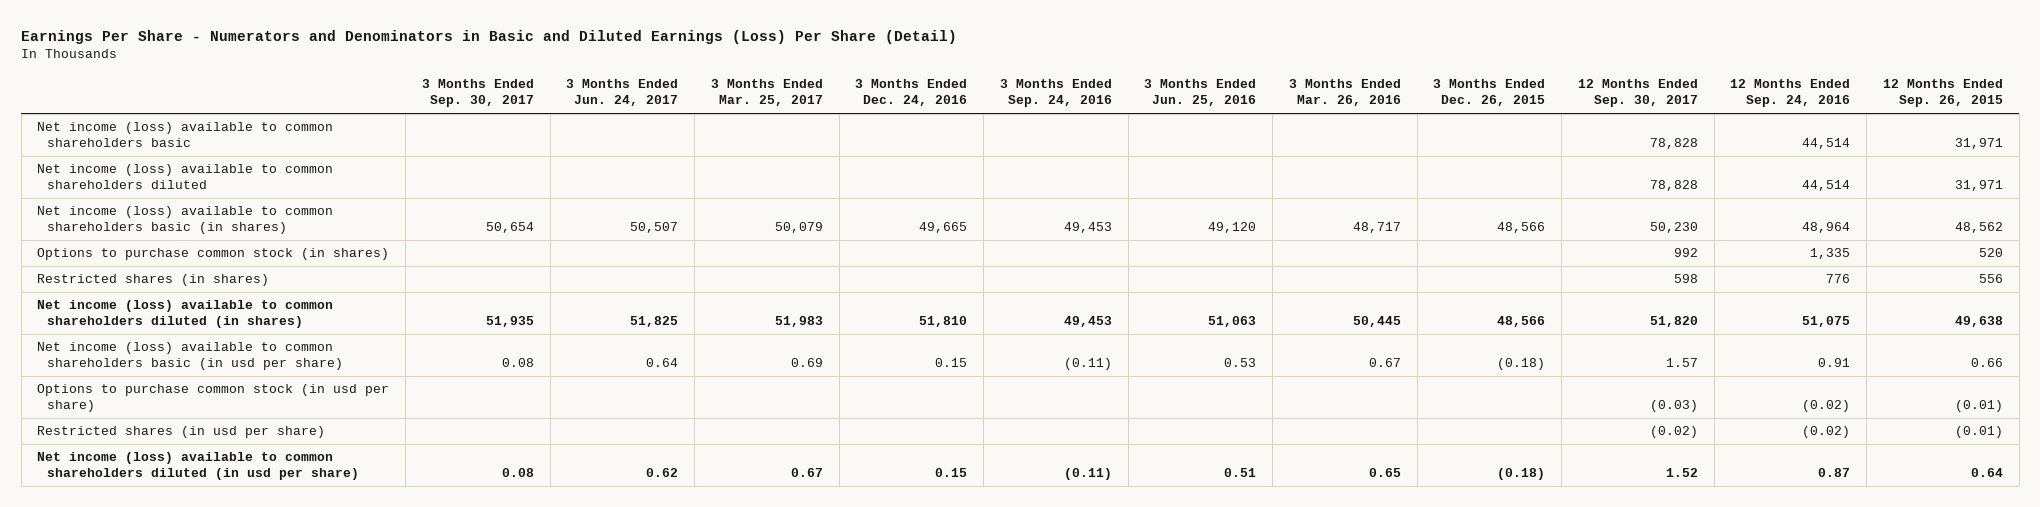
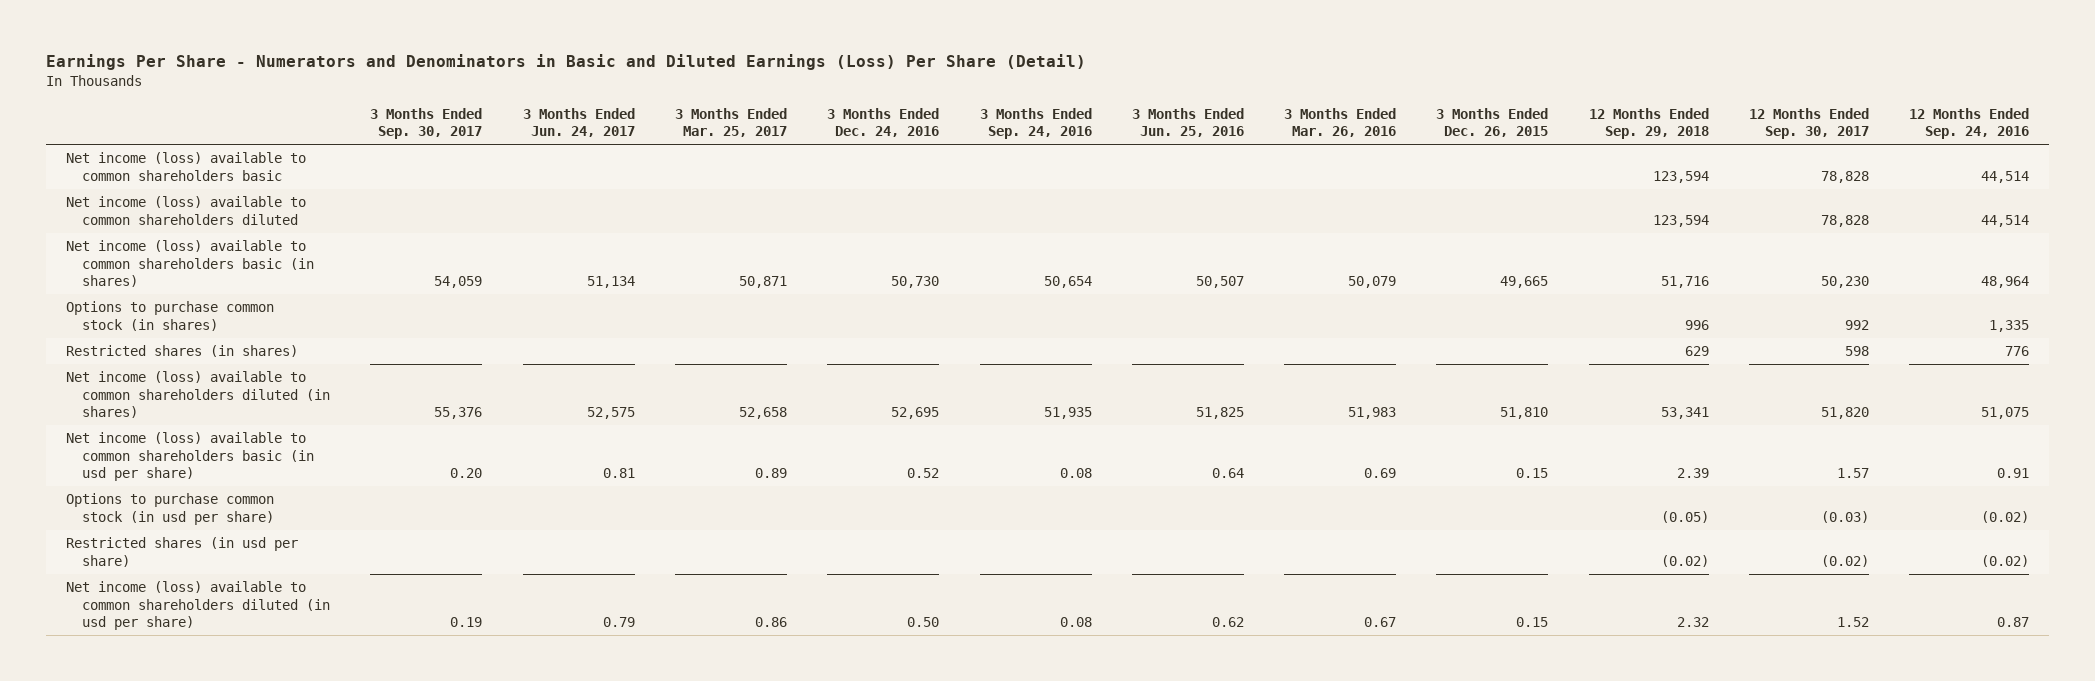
- | 3 Months Ended Sep. 30, 2017 | 3 Months Ended Jun. 24, 2017 | 3 Months Ended Mar. 25, 2017 | 3 Months Ended Dec. 24, 2016 | 3 Months Ended Sep. 24, 2016 | 3 Months Ended Jun. 25, 2016 | 3 Months Ended Mar. 26, 2016 | 3 Months Ended Dec. 26, 2015 | 12 Months Ended Sep. 30, 2017 | 12 Months Ended Sep. 24, 2016 | 12 Months Ended Sep. 26, 2015
+ | 3 Months Ended Sep. 30, 2017 | 3 Months Ended Jun. 24, 2017 | 3 Months Ended Mar. 25, 2017 | 3 Months Ended Dec. 24, 2016 | 3 Months Ended Sep. 24, 2016 | 3 Months Ended Jun. 25, 2016 | 3 Months Ended Mar. 26, 2016 | 3 Months Ended Dec. 26, 2015 | 12 Months Ended Sep. 29, 2018 | 12 Months Ended Sep. 30, 2017 | 12 Months Ended Sep. 24, 2016
- Net income (loss) available to common shareholders basic (in shares) | 50,654 | 50,507 | 50,079 | 49,665 | 49,453 | 49,120 | 48,717 | 48,566 | 50,230 | 48,964 | 48,562
+ Net income (loss) available to common shareholders basic (in shares) | 54,059 | 51,134 | 50,871 | 50,730 | 50,654 | 50,507 | 50,079 | 49,665 | 51,716 | 50,230 | 48,964
- Net income (loss) available to common shareholders diluted (in shares) | 51,935 | 51,825 | 51,983 | 51,810 | 49,453 | 51,063 | 50,445 | 48,566 | 51,820 | 51,075 | 49,638
- Net income (loss) available to common shareholders basic (in usd per share) | 0.08 | 0.64 | 0.69 | 0.15 | (0.11) | 0.53 | 0.67 | (0.18) | 1.57 | 0.91 | 0.66
+ Net income (loss) available to common shareholders diluted (in shares) | 55,376 | 52,575 | 52,658 | 52,695 | 51,935 | 51,825 | 51,983 | 51,810 | 53,341 | 51,820 | 51,075
+ Net income (loss) available to common shareholders basic (in usd per share) | 0.20 | 0.81 | 0.89 | 0.52 | 0.08 | 0.64 | 0.69 | 0.15 | 2.39 | 1.57 | 0.91
- Net income (loss) available to common shareholders diluted (in usd per share) | 0.08 | 0.62 | 0.67 | 0.15 | (0.11) | 0.51 | 0.65 | (0.18) | 1.52 | 0.87 | 0.64
+ Net income (loss) available to common shareholders diluted (in usd per share) | 0.19 | 0.79 | 0.86 | 0.50 | 0.08 | 0.62 | 0.67 | 0.15 | 2.32 | 1.52 | 0.87

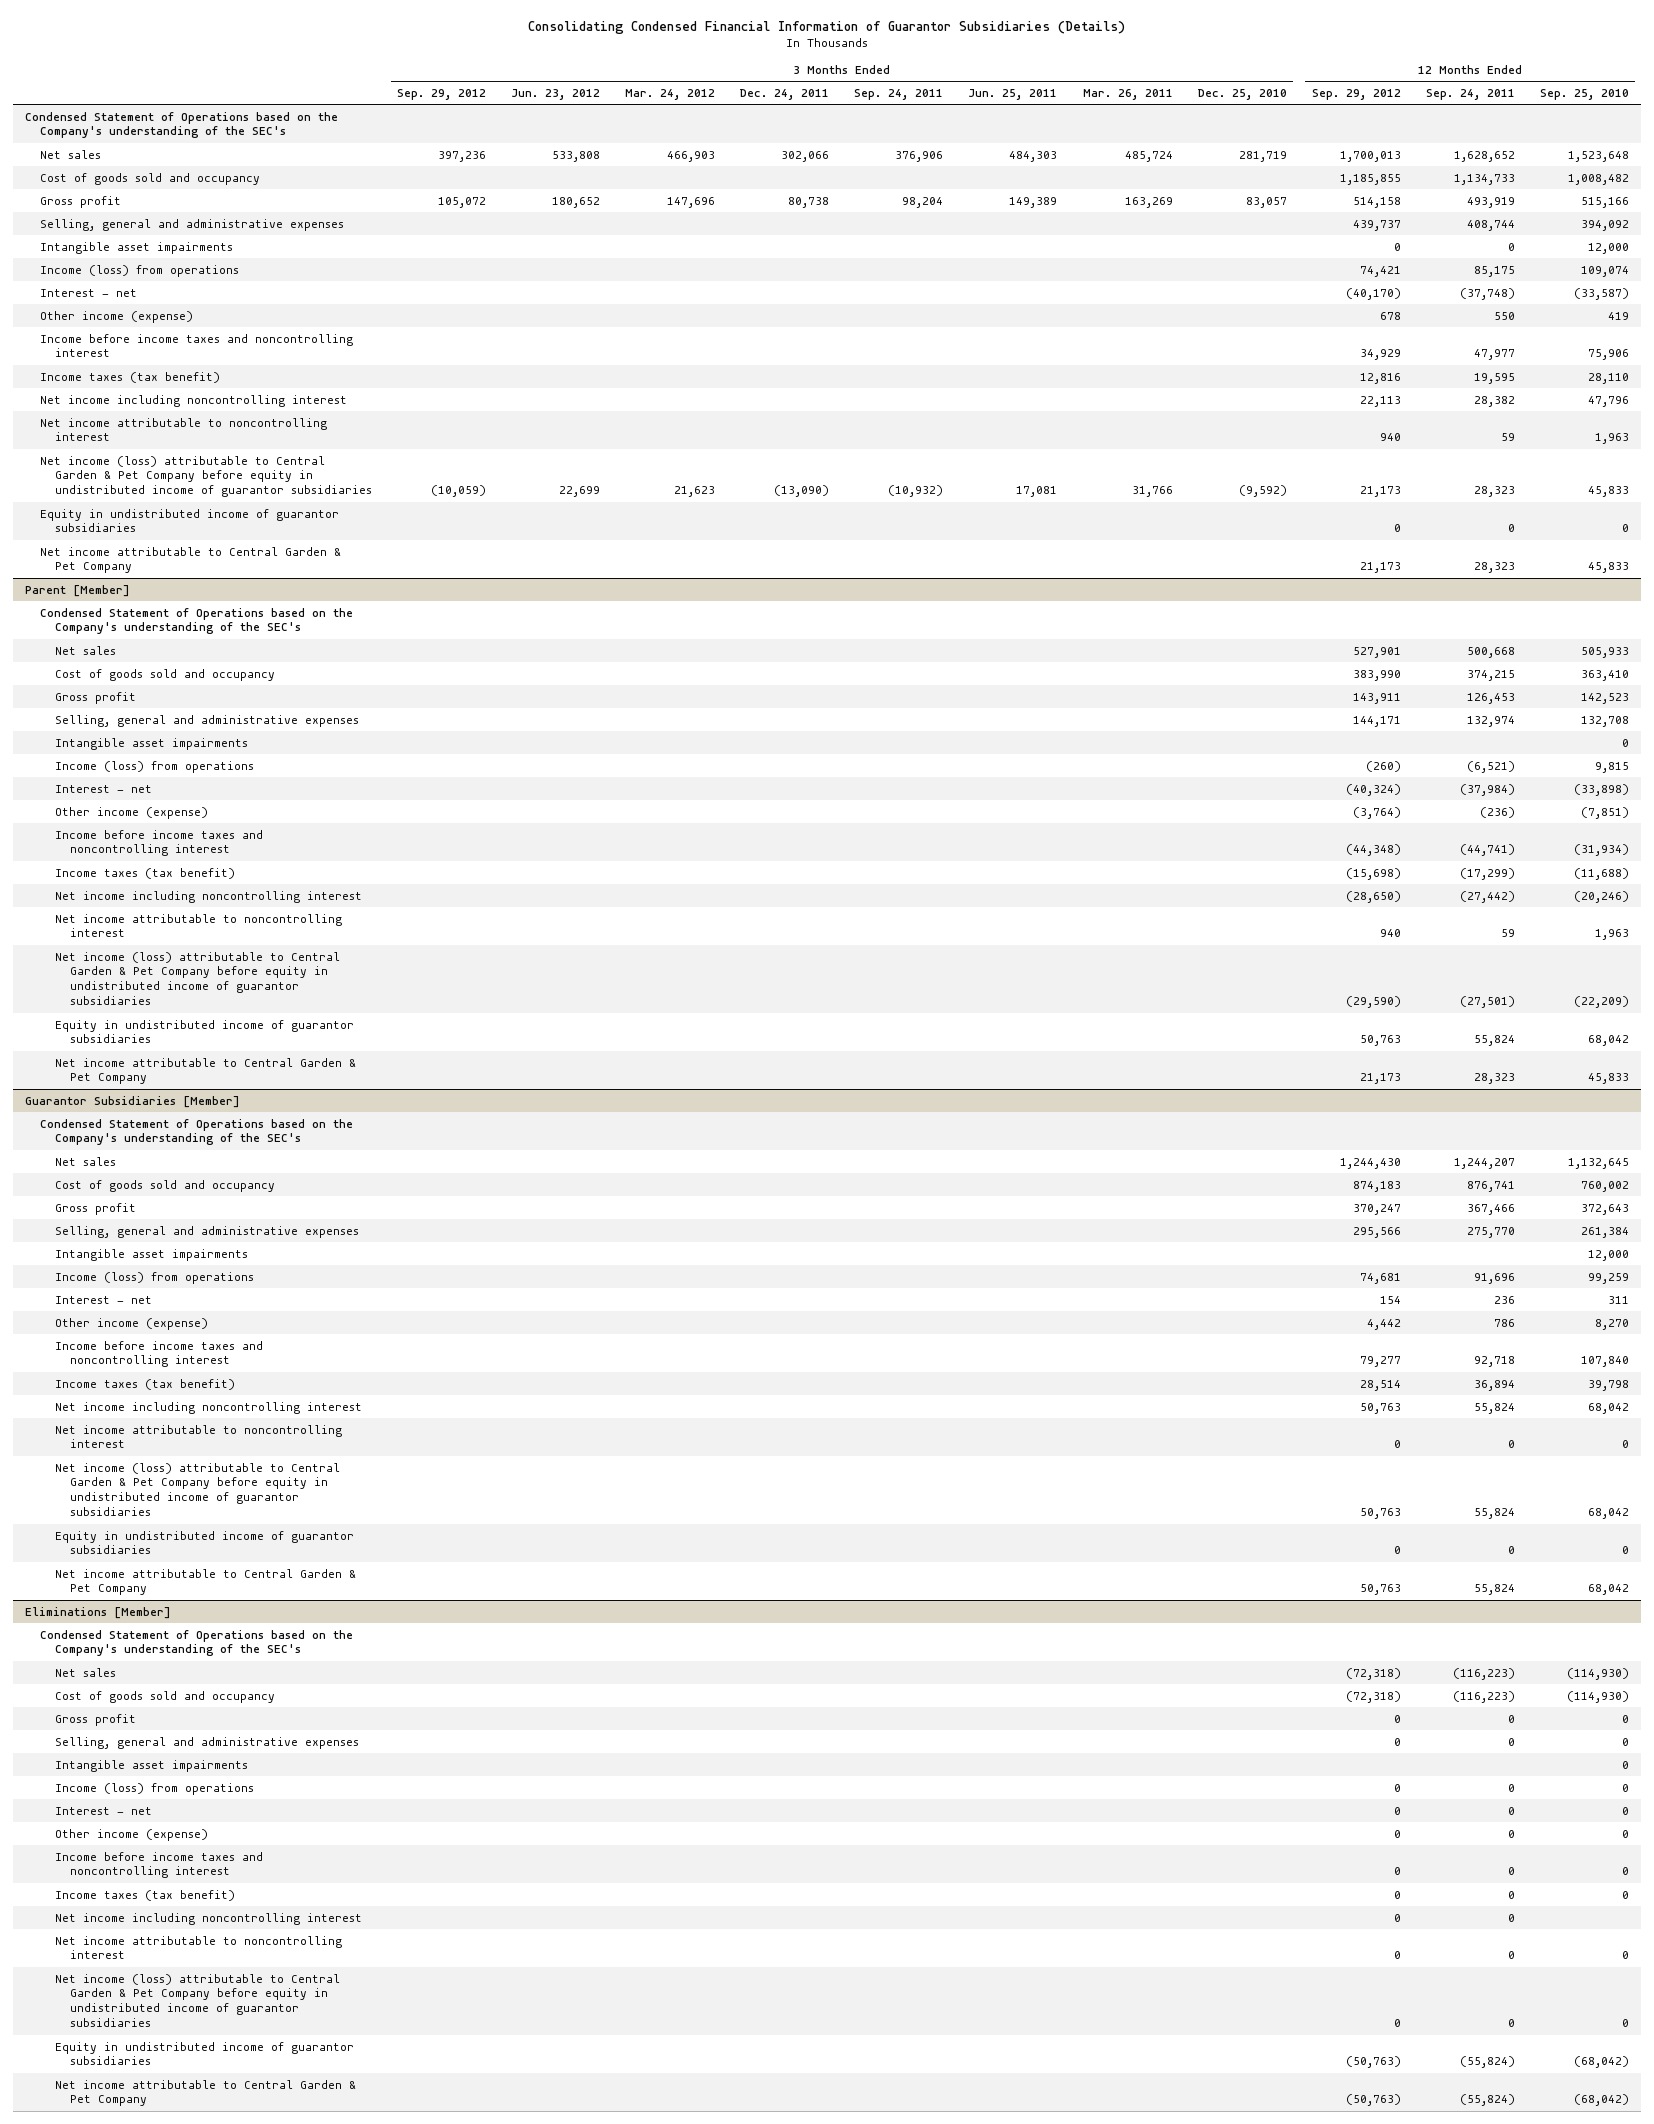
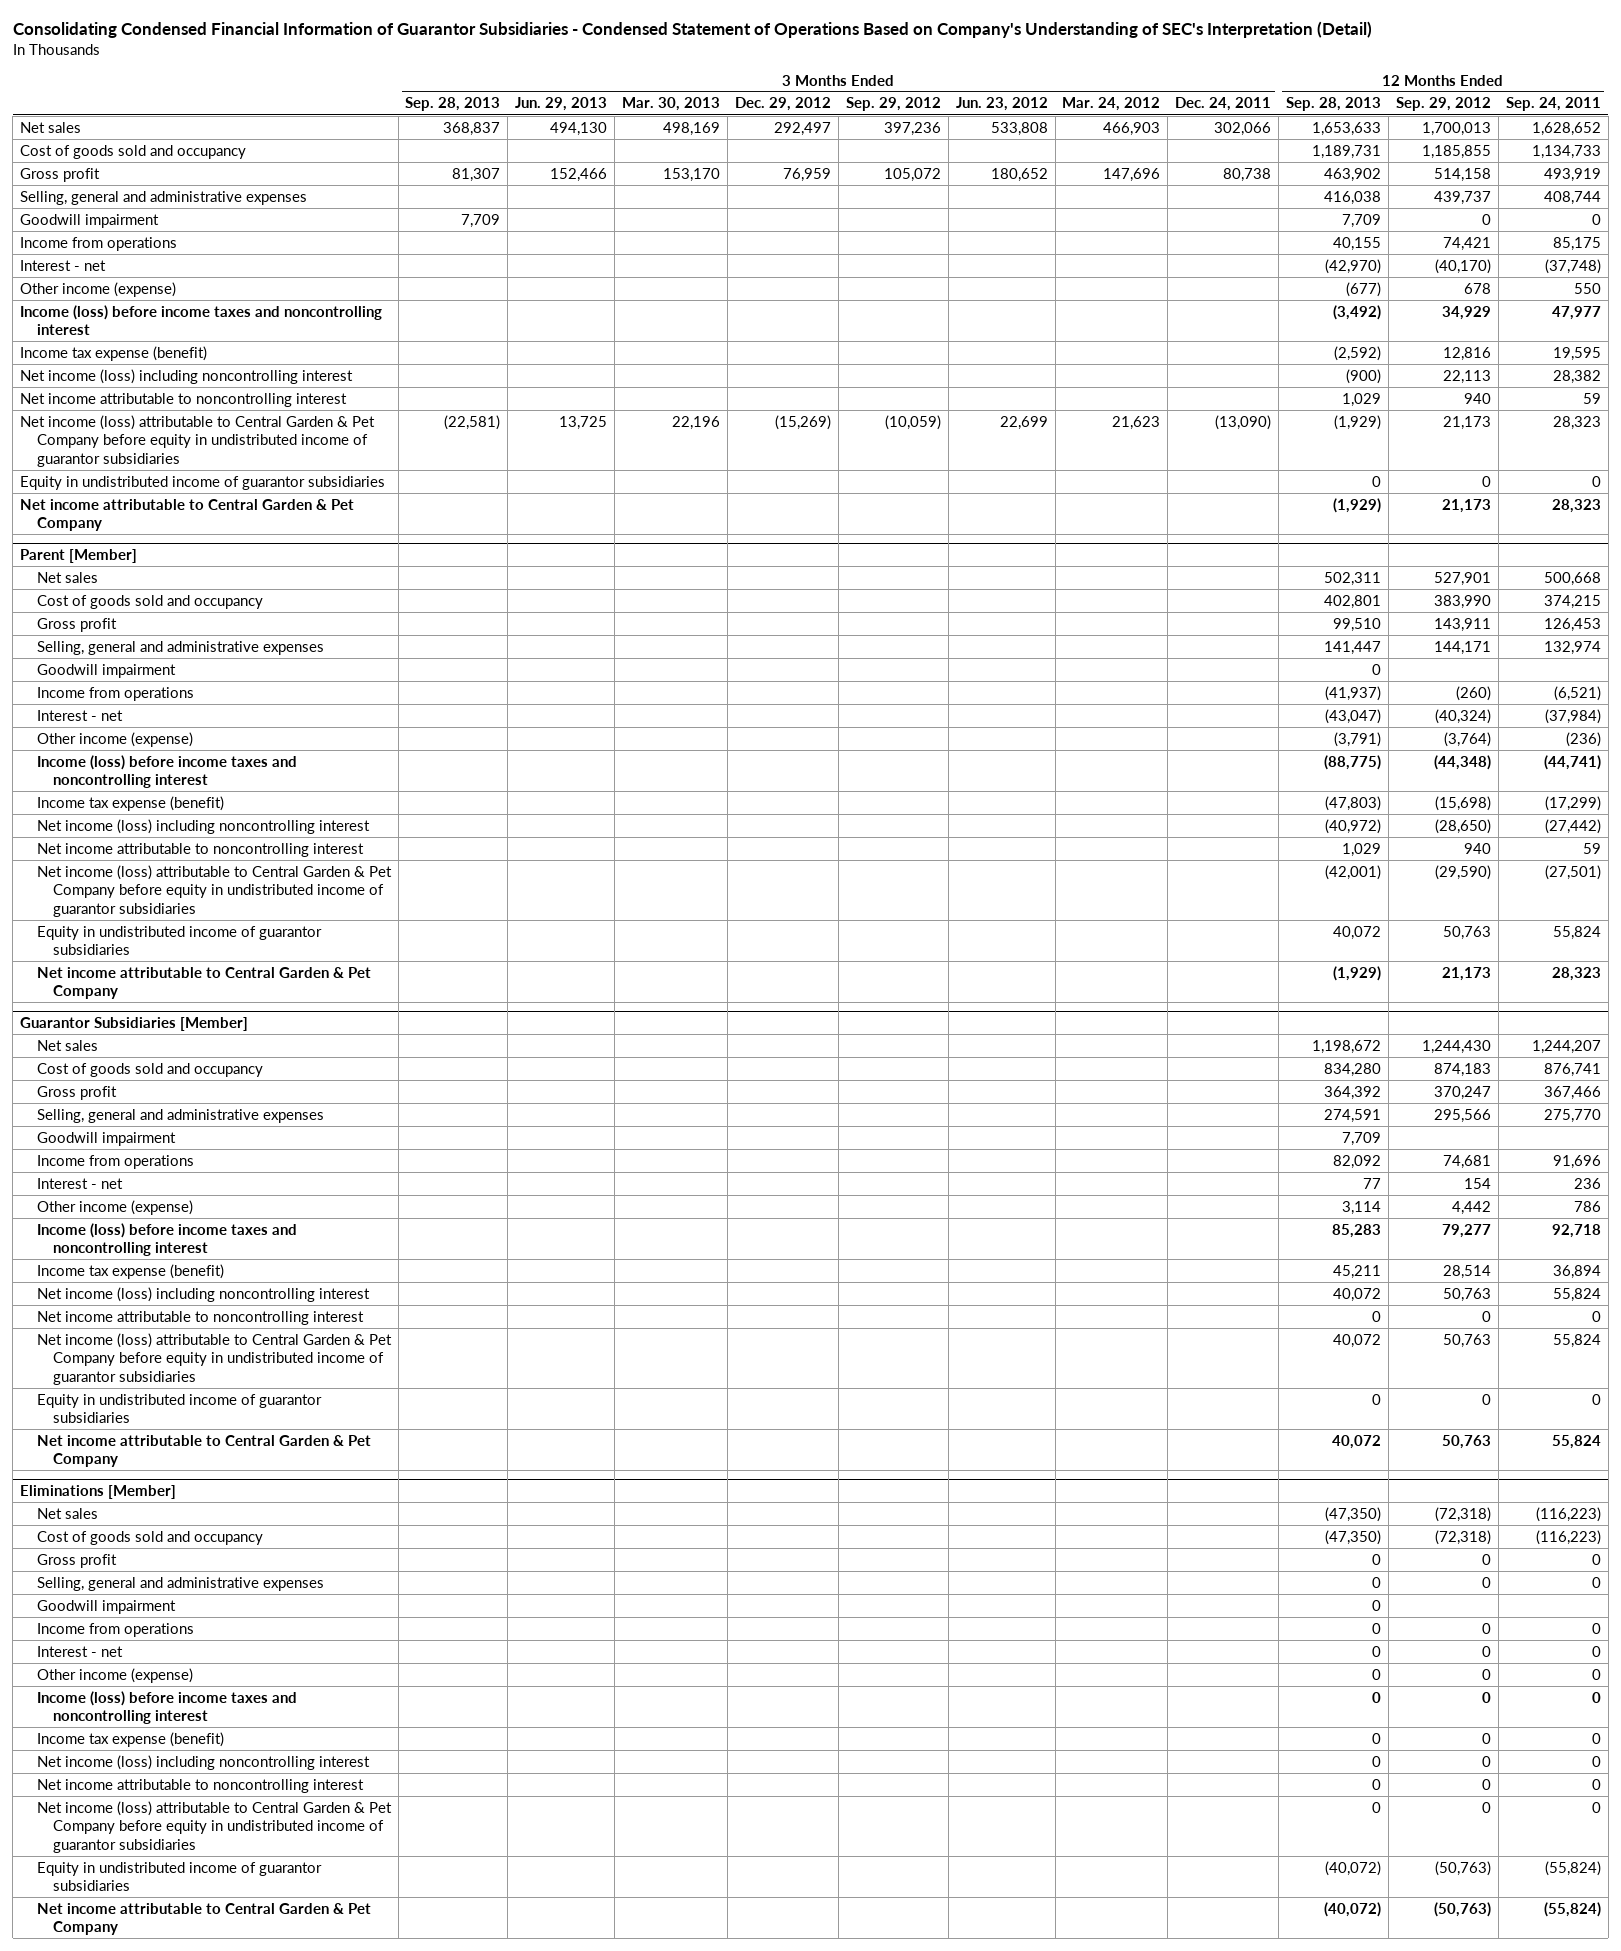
- Consolidating Condensed Financial Information of Guarantor Subsidiaries (Details)
+ Consolidating Condensed Financial Information of Guarantor Subsidiaries - Condensed Statement of Operations Based on Company's Understanding of SEC's Interpretation (Detail)
- | 3 Months Ended Sep. 29, 2012 | 3 Months Ended Jun. 23, 2012 | 3 Months Ended Mar. 24, 2012 | 3 Months Ended Dec. 24, 2011 | 3 Months Ended Sep. 24, 2011 | 3 Months Ended Jun. 25, 2011 | 3 Months Ended Mar. 26, 2011 | 3 Months Ended Dec. 25, 2010 | 12 Months Ended Sep. 29, 2012 | 12 Months Ended Sep. 24, 2011 | 12 Months Ended Sep. 25, 2010
+ | 3 Months Ended Sep. 28, 2013 | 3 Months Ended Jun. 29, 2013 | 3 Months Ended Mar. 30, 2013 | 3 Months Ended Dec. 29, 2012 | 3 Months Ended Sep. 29, 2012 | 3 Months Ended Jun. 23, 2012 | 3 Months Ended Mar. 24, 2012 | 3 Months Ended Dec. 24, 2011 | 12 Months Ended Sep. 28, 2013 | 12 Months Ended Sep. 29, 2012 | 12 Months Ended Sep. 24, 2011
- Condensed Statement of Operations based on the Company's understanding of the SEC's
- Intangible asset impairments | | | | | | | | | 0 | 0 | 12,000
- Income (loss) from operations | | | | | | | | | 74,421 | 85,175 | 109,074
+ Goodwill impairment | 7,709 | | | | | | | | 7,709 | 0 | 0
+ Income from operations | | | | | | | | | 40,155 | 74,421 | 85,175
- Income before income taxes and noncontrolling interest | | | | | | | | | 34,929 | 47,977 | 75,906
- Income taxes (tax benefit) | | | | | | | | | 12,816 | 19,595 | 28,110
- Net income including noncontrolling interest | | | | | | | | | 22,113 | 28,382 | 47,796
+ Income (loss) before income taxes and noncontrolling interest | | | | | | | | | (3,492) | 34,929 | 47,977
+ Income tax expense (benefit) | | | | | | | | | (2,592) | 12,816 | 19,595
+ Net income (loss) including noncontrolling interest | | | | | | | | | (900) | 22,113 | 28,382
@ Parent [Member]
- Condensed Statement of Operations based on the Company's understanding of the SEC's
- Intangible asset impairments | | | | | | | | | | | 0
- Income (loss) from operations | | | | | | | | | (260) | (6,521) | 9,815
+ Goodwill impairment | | | | | | | | | 0 | |
+ Income from operations | | | | | | | | | (41,937) | (260) | (6,521)
- Income before income taxes and noncontrolling interest | | | | | | | | | (44,348) | (44,741) | (31,934)
- Income taxes (tax benefit) | | | | | | | | | (15,698) | (17,299) | (11,688)
- Net income including noncontrolling interest | | | | | | | | | (28,650) | (27,442) | (20,246)
+ Income (loss) before income taxes and noncontrolling interest | | | | | | | | | (88,775) | (44,348) | (44,741)
+ Income tax expense (benefit) | | | | | | | | | (47,803) | (15,698) | (17,299)
+ Net income (loss) including noncontrolling interest | | | | | | | | | (40,972) | (28,650) | (27,442)
@ Guarantor Subsidiaries [Member]
- Condensed Statement of Operations based on the Company's understanding of the SEC's
- Intangible asset impairments | | | | | | | | | | | 12,000
- Income (loss) from operations | | | | | | | | | 74,681 | 91,696 | 99,259
+ Goodwill impairment | | | | | | | | | 7,709 | |
+ Income from operations | | | | | | | | | 82,092 | 74,681 | 91,696
- Income before income taxes and noncontrolling interest | | | | | | | | | 79,277 | 92,718 | 107,840
- Income taxes (tax benefit) | | | | | | | | | 28,514 | 36,894 | 39,798
- Net income including noncontrolling interest | | | | | | | | | 50,763 | 55,824 | 68,042
+ Income (loss) before income taxes and noncontrolling interest | | | | | | | | | 85,283 | 79,277 | 92,718
+ Income tax expense (benefit) | | | | | | | | | 45,211 | 28,514 | 36,894
+ Net income (loss) including noncontrolling interest | | | | | | | | | 40,072 | 50,763 | 55,824
@ Eliminations [Member]
- Condensed Statement of Operations based on the Company's understanding of the SEC's
- Intangible asset impairments | | | | | | | | | | | 0
- Income (loss) from operations | | | | | | | | | 0 | 0 | 0
+ Goodwill impairment | | | | | | | | | 0 | |
+ Income from operations | | | | | | | | | 0 | 0 | 0
- Income before income taxes and noncontrolling interest | | | | | | | | | 0 | 0 | 0
- Income taxes (tax benefit) | | | | | | | | | 0 | 0 | 0
- Net income including noncontrolling interest | | | | | | | | | 0 | 0 |
+ Income (loss) before income taxes and noncontrolling interest | | | | | | | | | 0 | 0 | 0
+ Income tax expense (benefit) | | | | | | | | | 0 | 0 | 0
+ Net income (loss) including noncontrolling interest | | | | | | | | | 0 | 0 | 0

